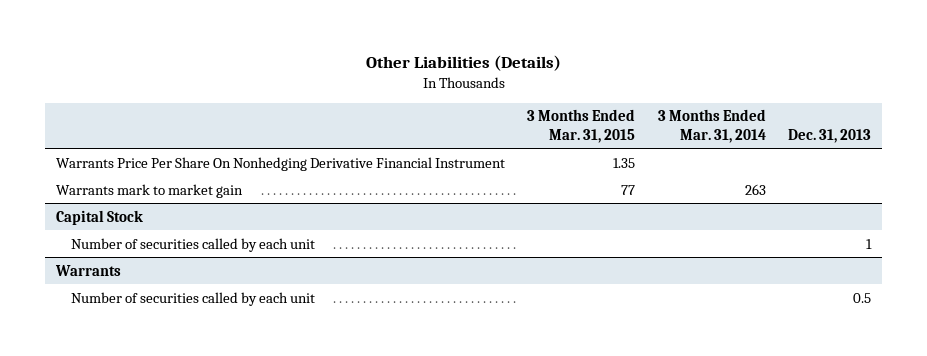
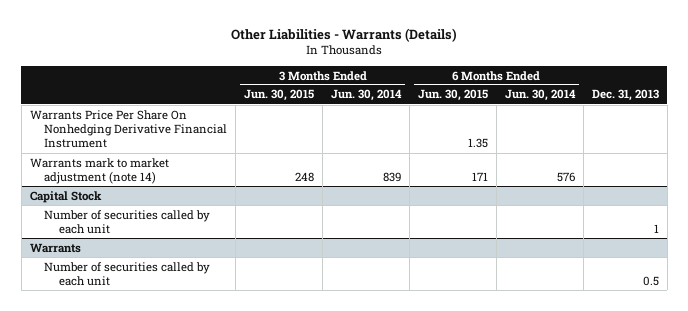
- Other Liabilities (Details)
+ Other Liabilities - Warrants (Details)
- | 3 Months Ended Mar. 31, 2015 | 3 Months Ended Mar. 31, 2014 | Dec. 31, 2013
+ | 3 Months Ended Jun. 30, 2015 | 3 Months Ended Jun. 30, 2014 | 6 Months Ended Jun. 30, 2015 | 6 Months Ended Jun. 30, 2014 | Dec. 31, 2013
- Warrants mark to market gain | 77 | 263 |
+ Warrants mark to market adjustment (note 14) | 248 | 839 | 171 | 576 |

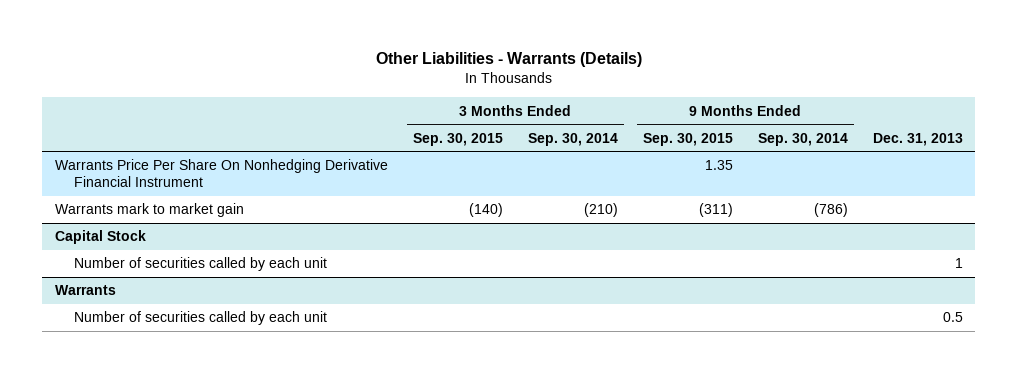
- | 3 Months Ended Jun. 30, 2015 | 3 Months Ended Jun. 30, 2014 | 6 Months Ended Jun. 30, 2015 | 6 Months Ended Jun. 30, 2014 | Dec. 31, 2013
+ | 3 Months Ended Sep. 30, 2015 | 3 Months Ended Sep. 30, 2014 | 9 Months Ended Sep. 30, 2015 | 9 Months Ended Sep. 30, 2014 | Dec. 31, 2013
- Warrants mark to market adjustment (note 14) | 248 | 839 | 171 | 576 |
+ Warrants mark to market gain | (140) | (210) | (311) | (786) |

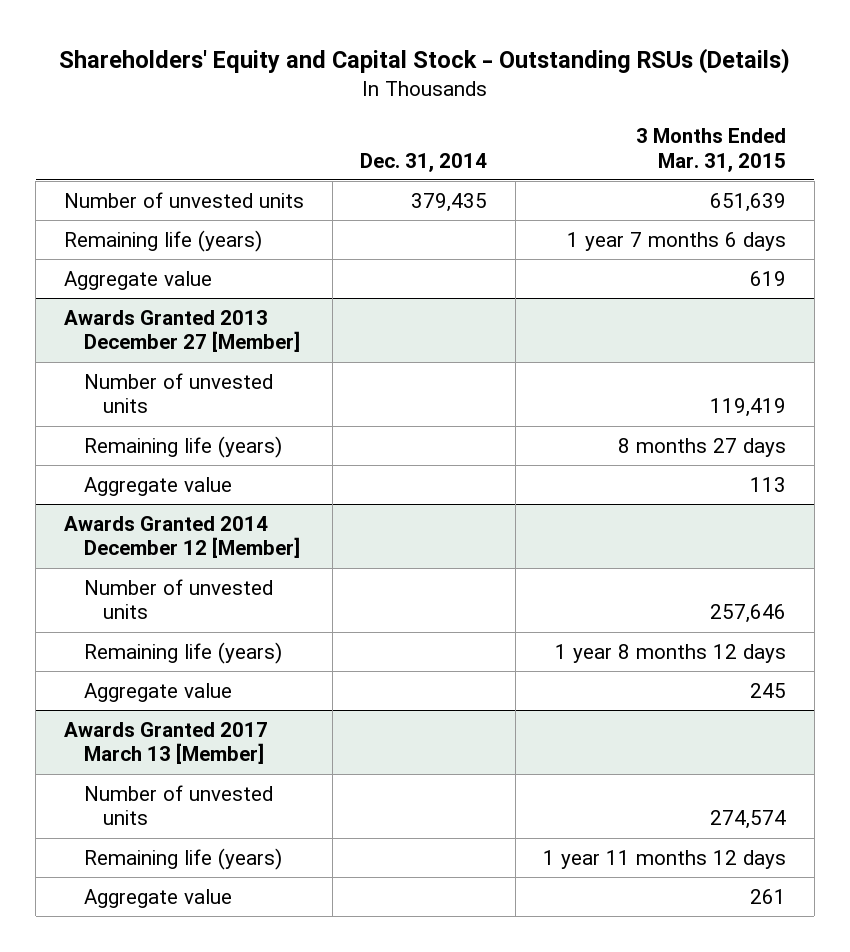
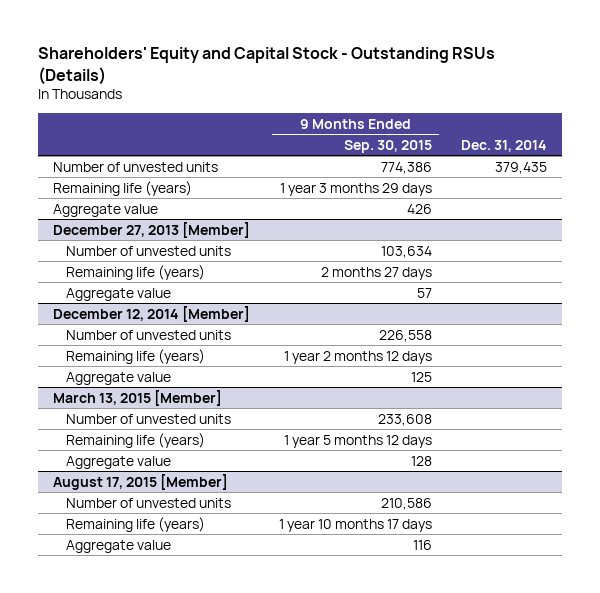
- | Dec. 31, 2014 | 3 Months Ended Mar. 31, 2015
+ | 9 Months Ended Sep. 30, 2015 | Dec. 31, 2014
- Awards Granted 2013 December 27 [Member]
+ December 27, 2013 [Member]
- Awards Granted 2014 December 12 [Member]
+ December 12, 2014 [Member]
- Awards Granted 2017 March 13 [Member]
+ March 13, 2015 [Member]
+ August 17, 2015 [Member]
+ Number of unvested units | 210,586 |
+ Remaining life (years) | 1 year 10 months 17 days |
+ Aggregate value | 116 |

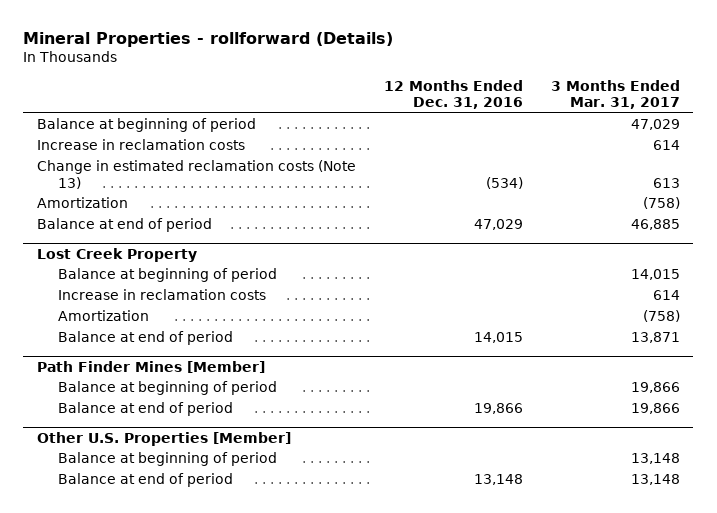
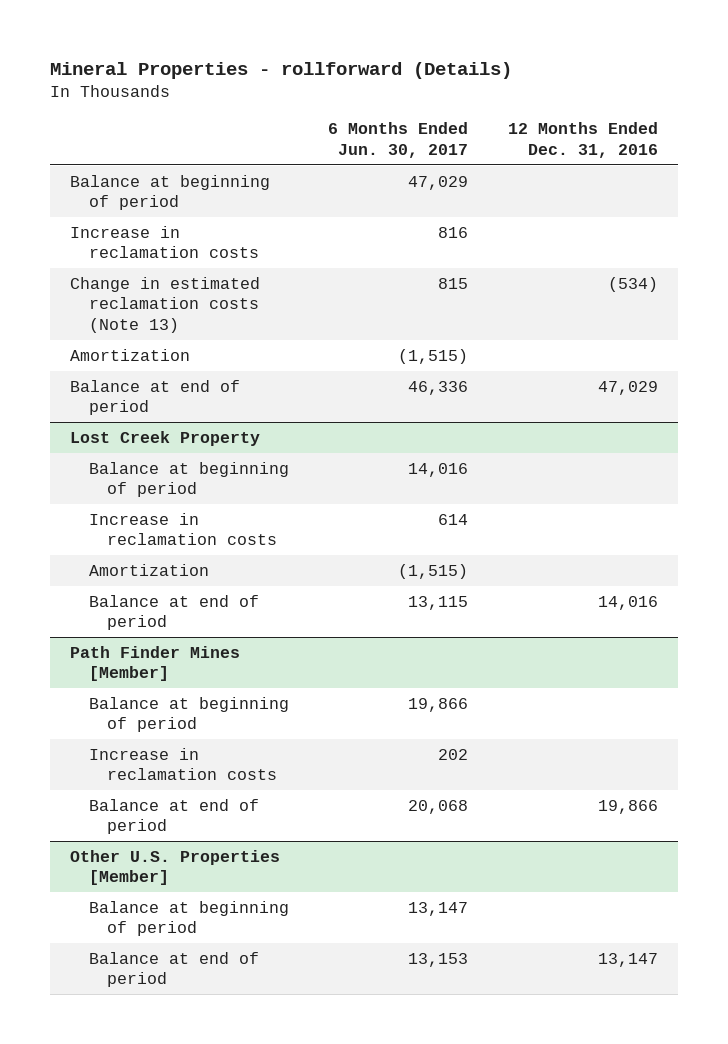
- | 12 Months Ended Dec. 31, 2016 | 3 Months Ended Mar. 31, 2017
+ | 6 Months Ended Jun. 30, 2017 | 12 Months Ended Dec. 31, 2016
@ Lost Creek Property
- Balance at end of period | 14,015 | 13,871
+ Balance at end of period | 13,115 | 14,016
@ Path Finder Mines [Member]
+ Increase in reclamation costs | 202 |
@ Other U.S. Properties [Member]
- Balance at end of period | 13,148 | 13,148
+ Balance at end of period | 13,153 | 13,147

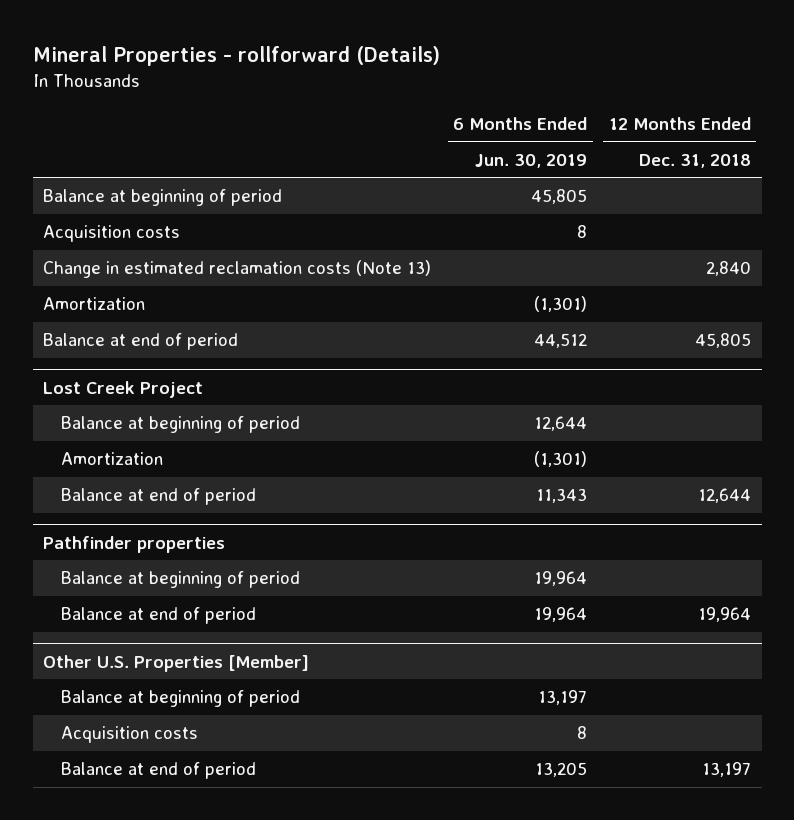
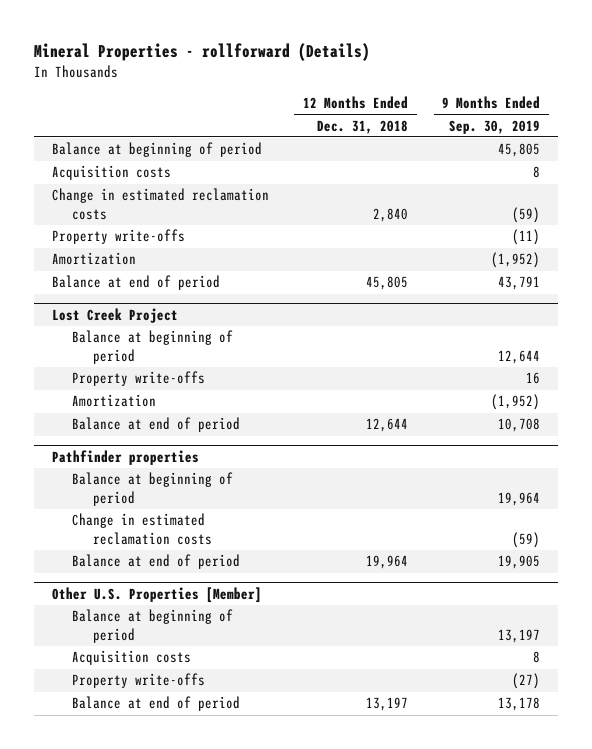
- | 6 Months Ended Jun. 30, 2019 | 12 Months Ended Dec. 31, 2018
+ | 12 Months Ended Dec. 31, 2018 | 9 Months Ended Sep. 30, 2019
- Change in estimated reclamation costs (Note 13) | | 2,840
+ Change in estimated reclamation costs | 2,840 | (59)
+ Property write-offs | | (11)
@ Lost Creek Project
+ Property write-offs | | 16
@ Pathfinder properties
+ Change in estimated reclamation costs | | (59)
@ Other U.S. Properties [Member]
+ Property write-offs | | (27)

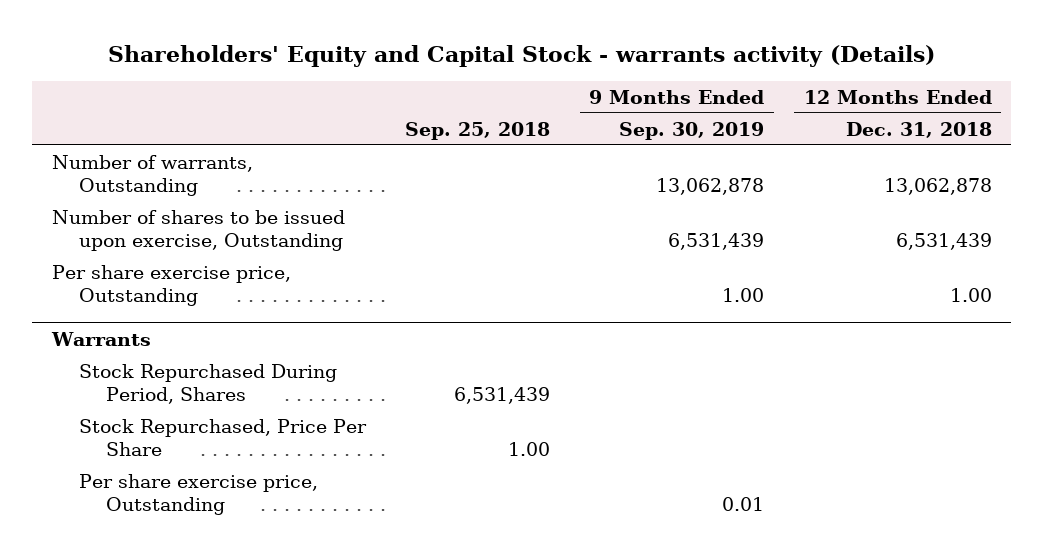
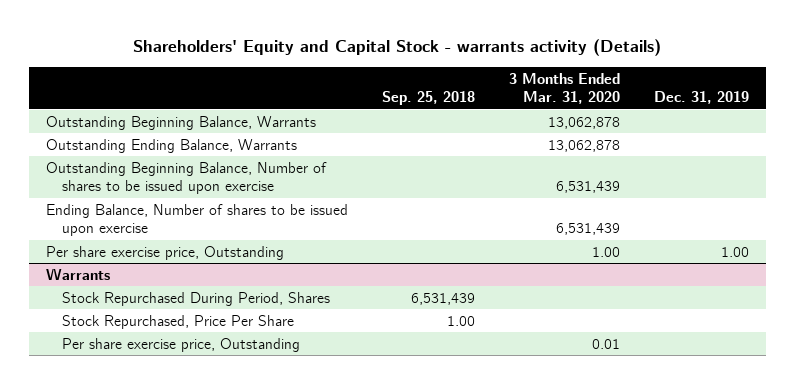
- | Sep. 25, 2018 | 9 Months Ended Sep. 30, 2019 | 12 Months Ended Dec. 31, 2018
+ | Sep. 25, 2018 | 3 Months Ended Mar. 31, 2020 | Dec. 31, 2019
- Number of warrants, Outstanding | | 13,062,878 | 13,062,878
- Number of shares to be issued upon exercise, Outstanding | | 6,531,439 | 6,531,439
+ Outstanding Beginning Balance, Warrants | | 13,062,878 |
+ Outstanding Ending Balance, Warrants | | 13,062,878 |
+ Outstanding Beginning Balance, Number of shares to be issued upon exercise | | 6,531,439 |
+ Ending Balance, Number of shares to be issued upon exercise | | 6,531,439 |

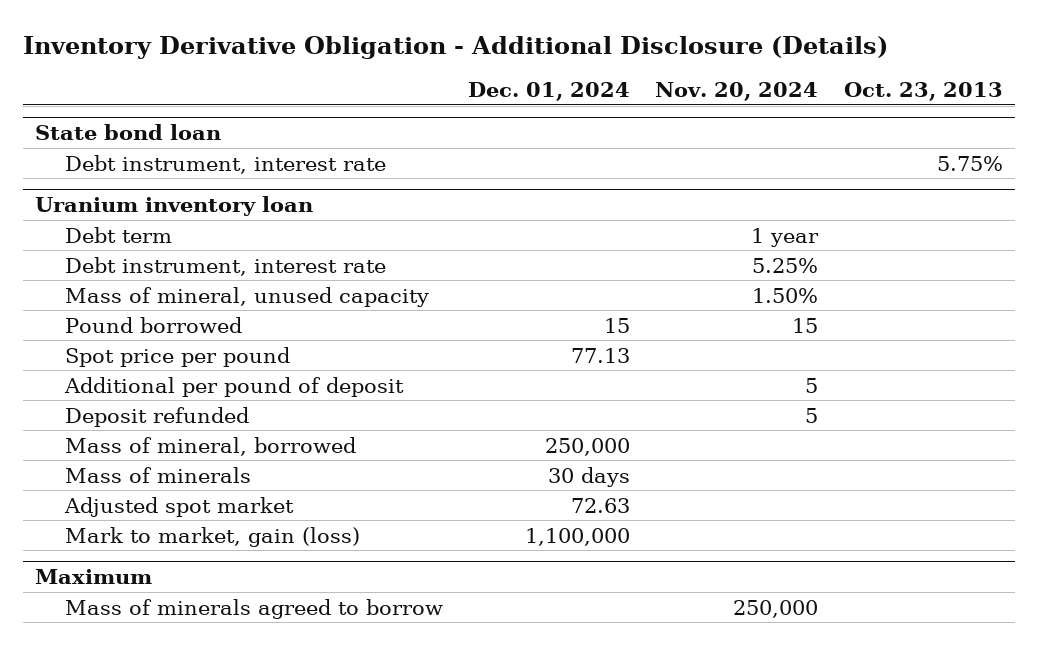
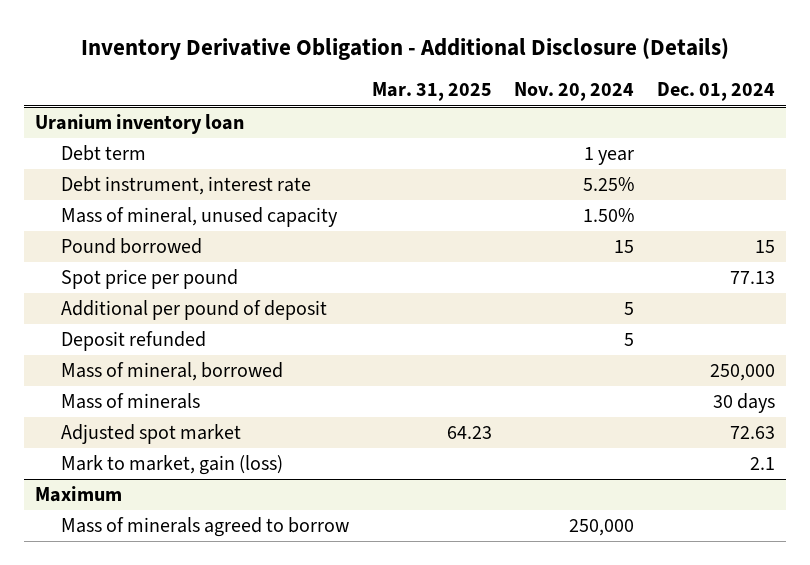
- | Dec. 01, 2024 | Nov. 20, 2024 | Oct. 23, 2013
+ | Mar. 31, 2025 | Nov. 20, 2024 | Dec. 01, 2024
- State bond loan
- Debt instrument, interest rate | | | 5.75%
@ Uranium inventory loan
- Mark to market, gain (loss) | 1,100,000 | |
+ Mark to market, gain (loss) | | | 2.1

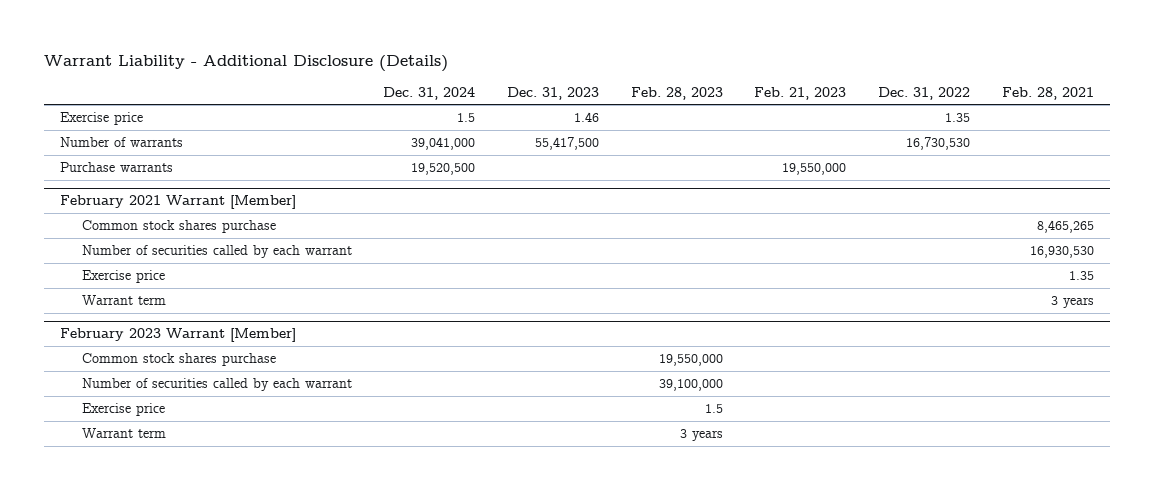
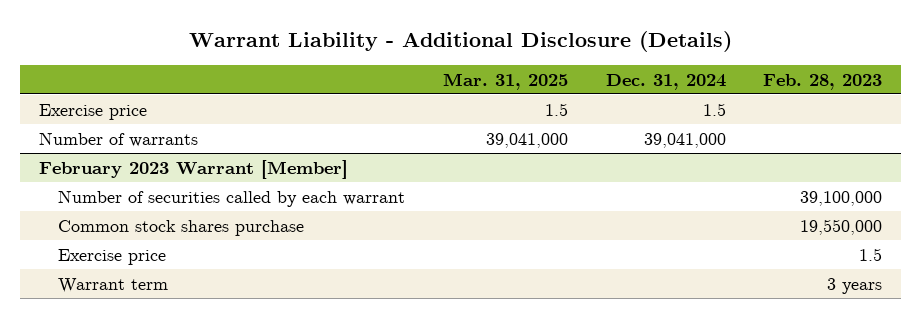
- | Dec. 31, 2024 | Dec. 31, 2023 | Feb. 28, 2023 | Feb. 21, 2023 | Dec. 31, 2022 | Feb. 28, 2021
+ | Mar. 31, 2025 | Dec. 31, 2024 | Feb. 28, 2023
- Purchase warrants | 19,520,500 | | | 19,550,000 | |
- February 2021 Warrant [Member]
- Common stock shares purchase | | | | | | 8,465,265
- Number of securities called by each warrant | | | | | | 16,930,530
- Exercise price | | | | | | 1.35
- Warrant term | | | | | | 3 years
@ February 2023 Warrant [Member]
moved down: Common stock shares purchase | | | 19,550,000

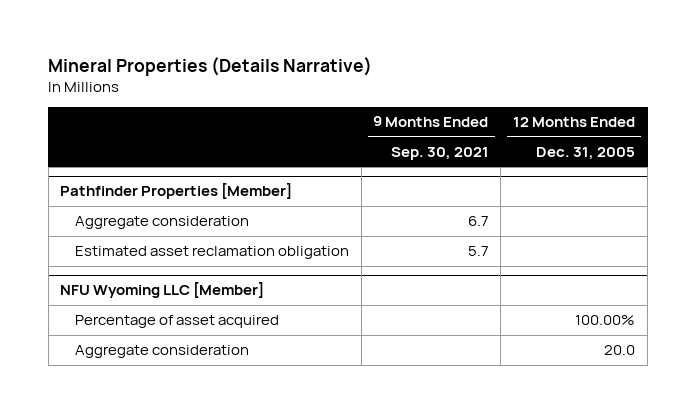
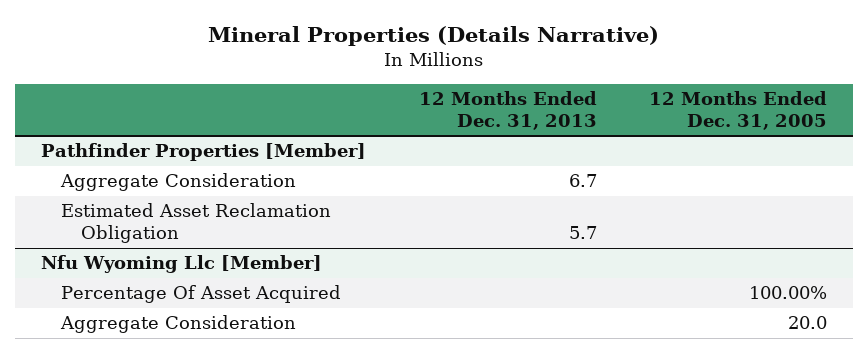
- | 9 Months Ended Sep. 30, 2021 | 12 Months Ended Dec. 31, 2005
+ | 12 Months Ended Dec. 31, 2013 | 12 Months Ended Dec. 31, 2005
@ Pathfinder Properties [Member]
- Aggregate consideration | 6.7 |
- Estimated asset reclamation obligation | 5.7 |
- NFU Wyoming LLC [Member]
- Percentage of asset acquired | | 100.00%
- Aggregate consideration | | 20.0
@ Pathfinder Properties [Member]
+ Aggregate Consideration | 6.7 |
+ Estimated Asset Reclamation Obligation | 5.7 |
+ Nfu Wyoming Llc [Member]
+ Percentage Of Asset Acquired | | 100.00%
+ Aggregate Consideration | | 20.0

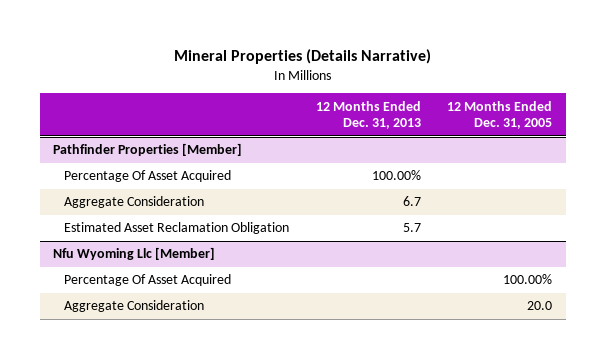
@ Pathfinder Properties [Member]
+ Percentage Of Asset Acquired | 100.00% |

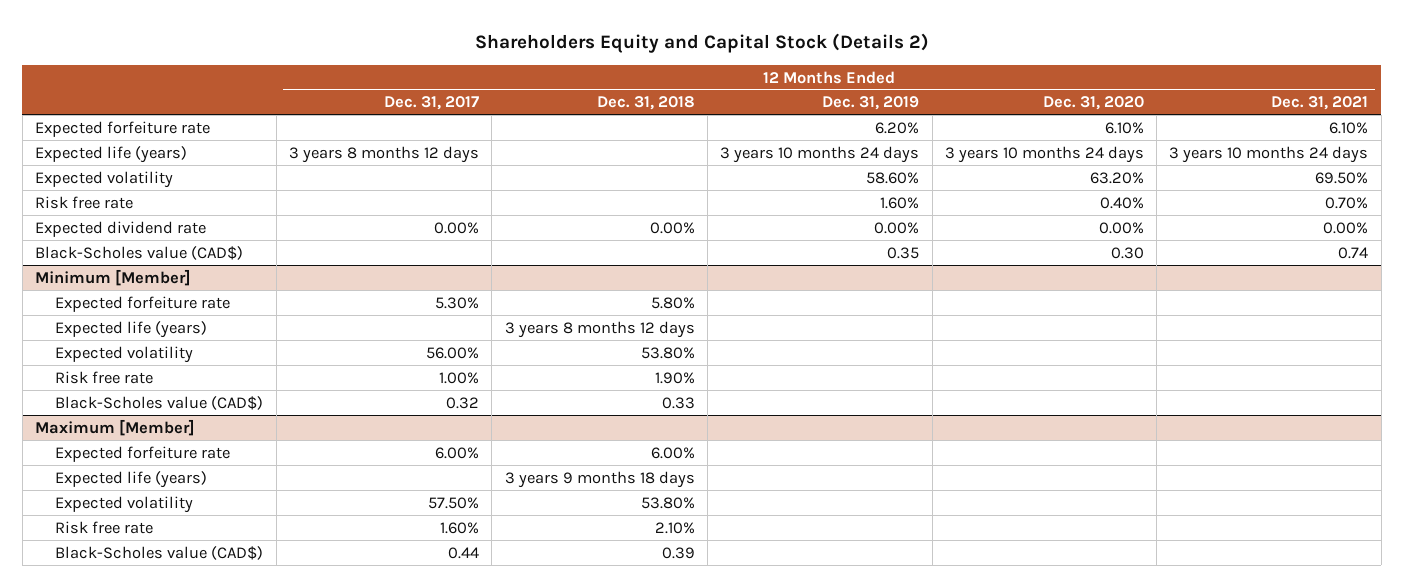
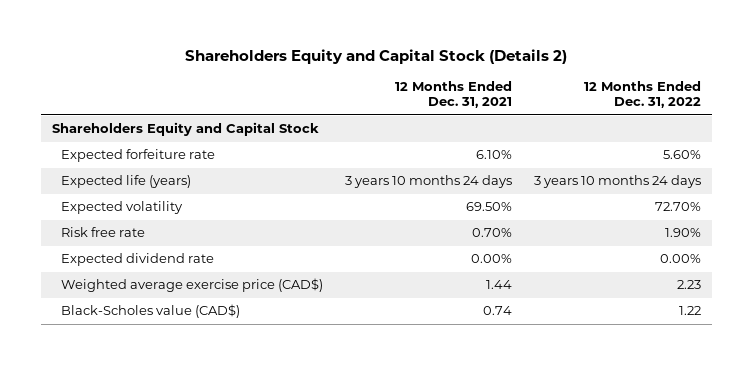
- | 12 Months Ended Dec. 31, 2017 | 12 Months Ended Dec. 31, 2018 | 12 Months Ended Dec. 31, 2019 | 12 Months Ended Dec. 31, 2020 | 12 Months Ended Dec. 31, 2021
+ | 12 Months Ended Dec. 31, 2021 | 12 Months Ended Dec. 31, 2022
+ Shareholders Equity and Capital Stock
+ Weighted average exercise price (CAD$) | 1.44 | 2.23
- Minimum [Member]
- Expected forfeiture rate | 5.30% | 5.80% | | |
- Expected life (years) | | 3 years 8 months 12 days | | |
- Expected volatility | 56.00% | 53.80% | | |
- Risk free rate | 1.00% | 1.90% | | |
- Black-Scholes value (CAD$) | 0.32 | 0.33 | | |
- Maximum [Member]
- Expected forfeiture rate | 6.00% | 6.00% | | |
- Expected life (years) | | 3 years 9 months 18 days | | |
- Expected volatility | 57.50% | 53.80% | | |
- Risk free rate | 1.60% | 2.10% | | |
- Black-Scholes value (CAD$) | 0.44 | 0.39 | | |

